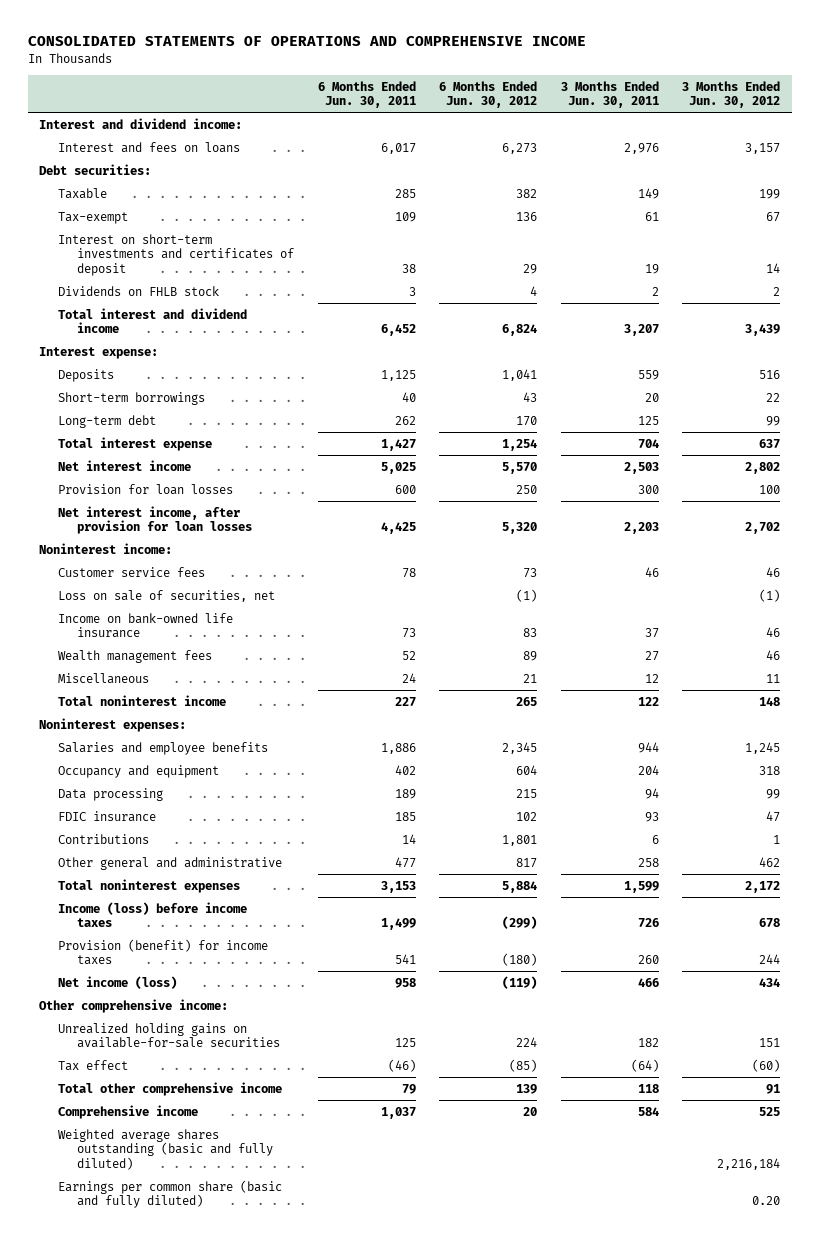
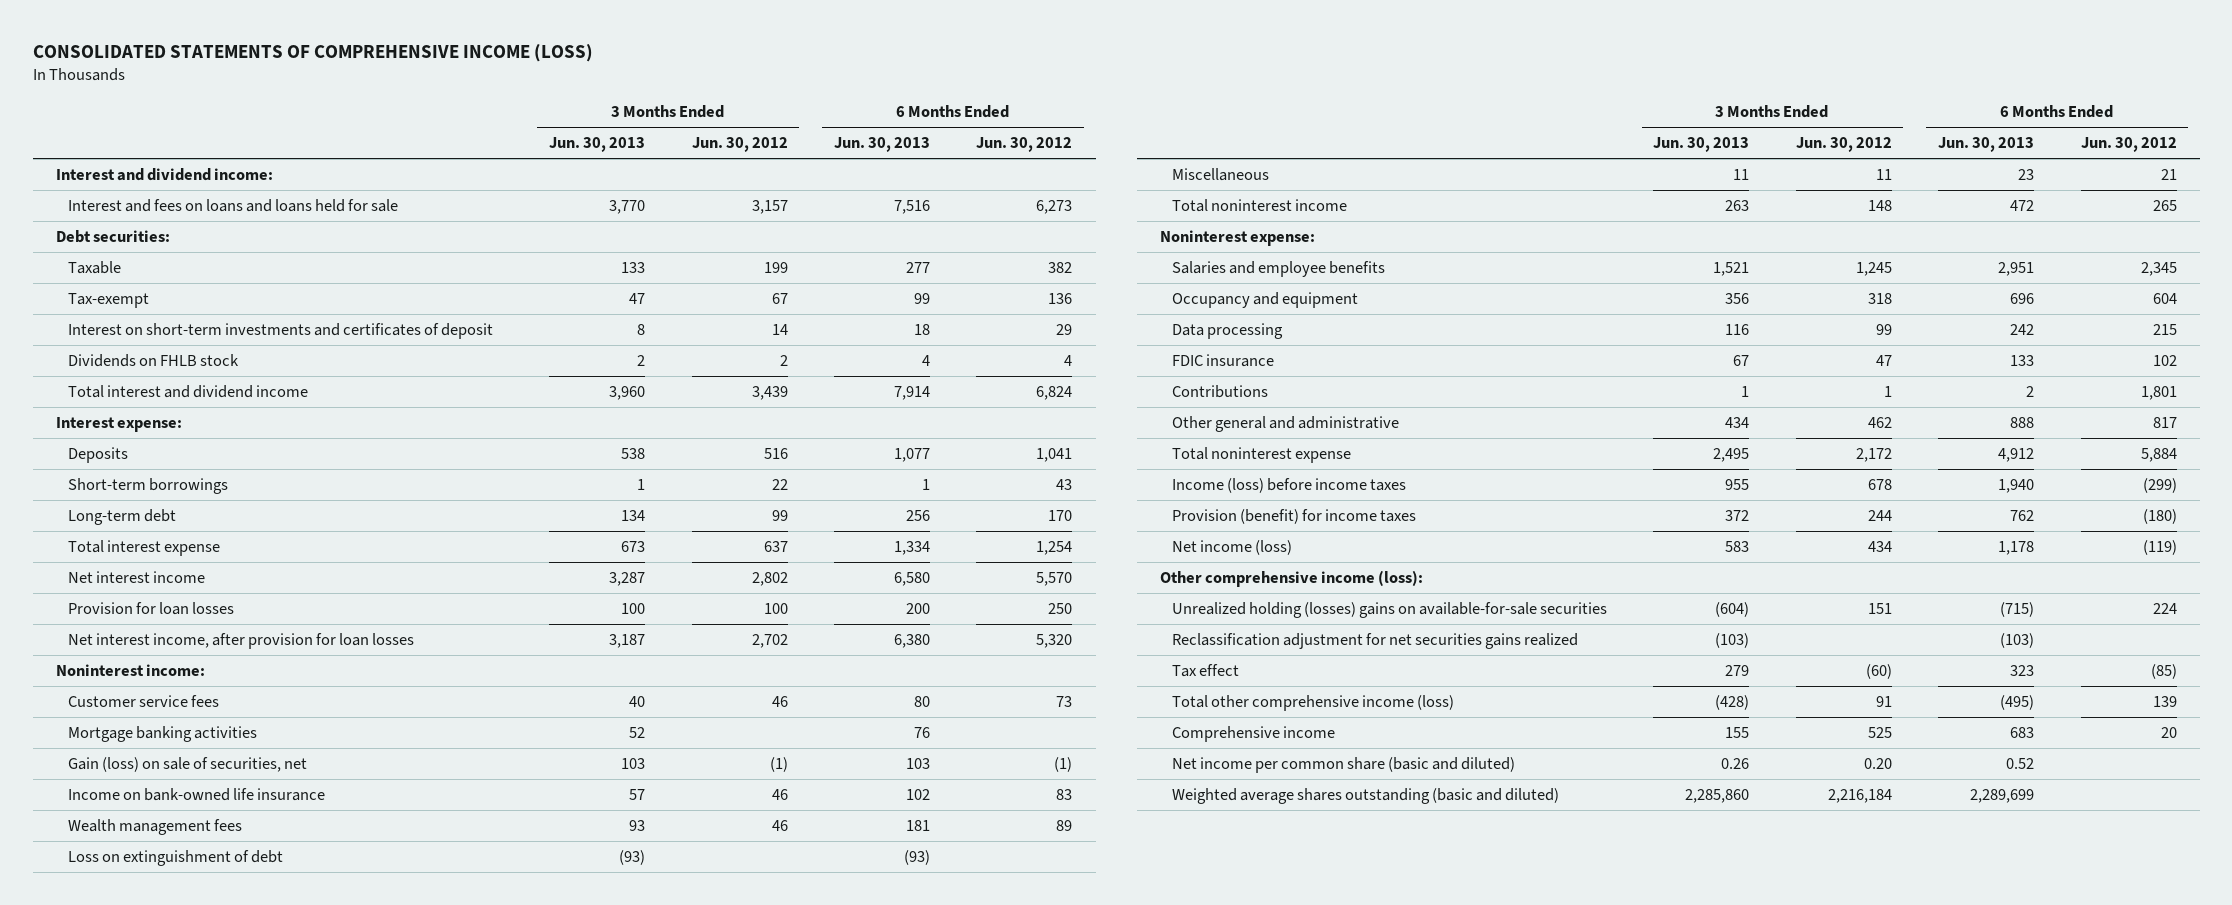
- CONSOLIDATED STATEMENTS OF OPERATIONS AND COMPREHENSIVE INCOME
+ CONSOLIDATED STATEMENTS OF COMPREHENSIVE INCOME (LOSS)
- | 6 Months Ended Jun. 30, 2011 | 6 Months Ended Jun. 30, 2012 | 3 Months Ended Jun. 30, 2011 | 3 Months Ended Jun. 30, 2012
+ | 3 Months Ended Jun. 30, 2013 | 3 Months Ended Jun. 30, 2012 | 6 Months Ended Jun. 30, 2013 | 6 Months Ended Jun. 30, 2012
- Interest and fees on loans | 6,017 | 6,273 | 2,976 | 3,157
+ Interest and fees on loans and loans held for sale | 3,770 | 3,157 | 7,516 | 6,273
- Loss on sale of securities, net | | (1) | | (1)
+ Mortgage banking activities | 52 | | 76 |
+ Gain (loss) on sale of securities, net | 103 | (1) | 103 | (1)
+ Loss on extinguishment of debt | (93) | | (93) |
- Noninterest expenses:
+ Noninterest expense:
- Total noninterest expenses | 3,153 | 5,884 | 1,599 | 2,172
+ Total noninterest expense | 2,495 | 2,172 | 4,912 | 5,884
- Other comprehensive income:
- Unrealized holding gains on available-for-sale securities | 125 | 224 | 182 | 151
+ Other comprehensive income (loss):
+ Unrealized holding (losses) gains on available-for-sale securities | (604) | 151 | (715) | 224
+ Reclassification adjustment for net securities gains realized | (103) | | (103) |
- Total other comprehensive income | 79 | 139 | 118 | 91
+ Total other comprehensive income (loss) | (428) | 91 | (495) | 139
- Weighted average shares outstanding (basic and fully diluted) | | | | 2,216,184
- Earnings per common share (basic and fully diluted) | | | | 0.20
+ Net income per common share (basic and diluted) | 0.26 | 0.20 | 0.52 |
+ Weighted average shares outstanding (basic and diluted) | 2,285,860 | 2,216,184 | 2,289,699 |

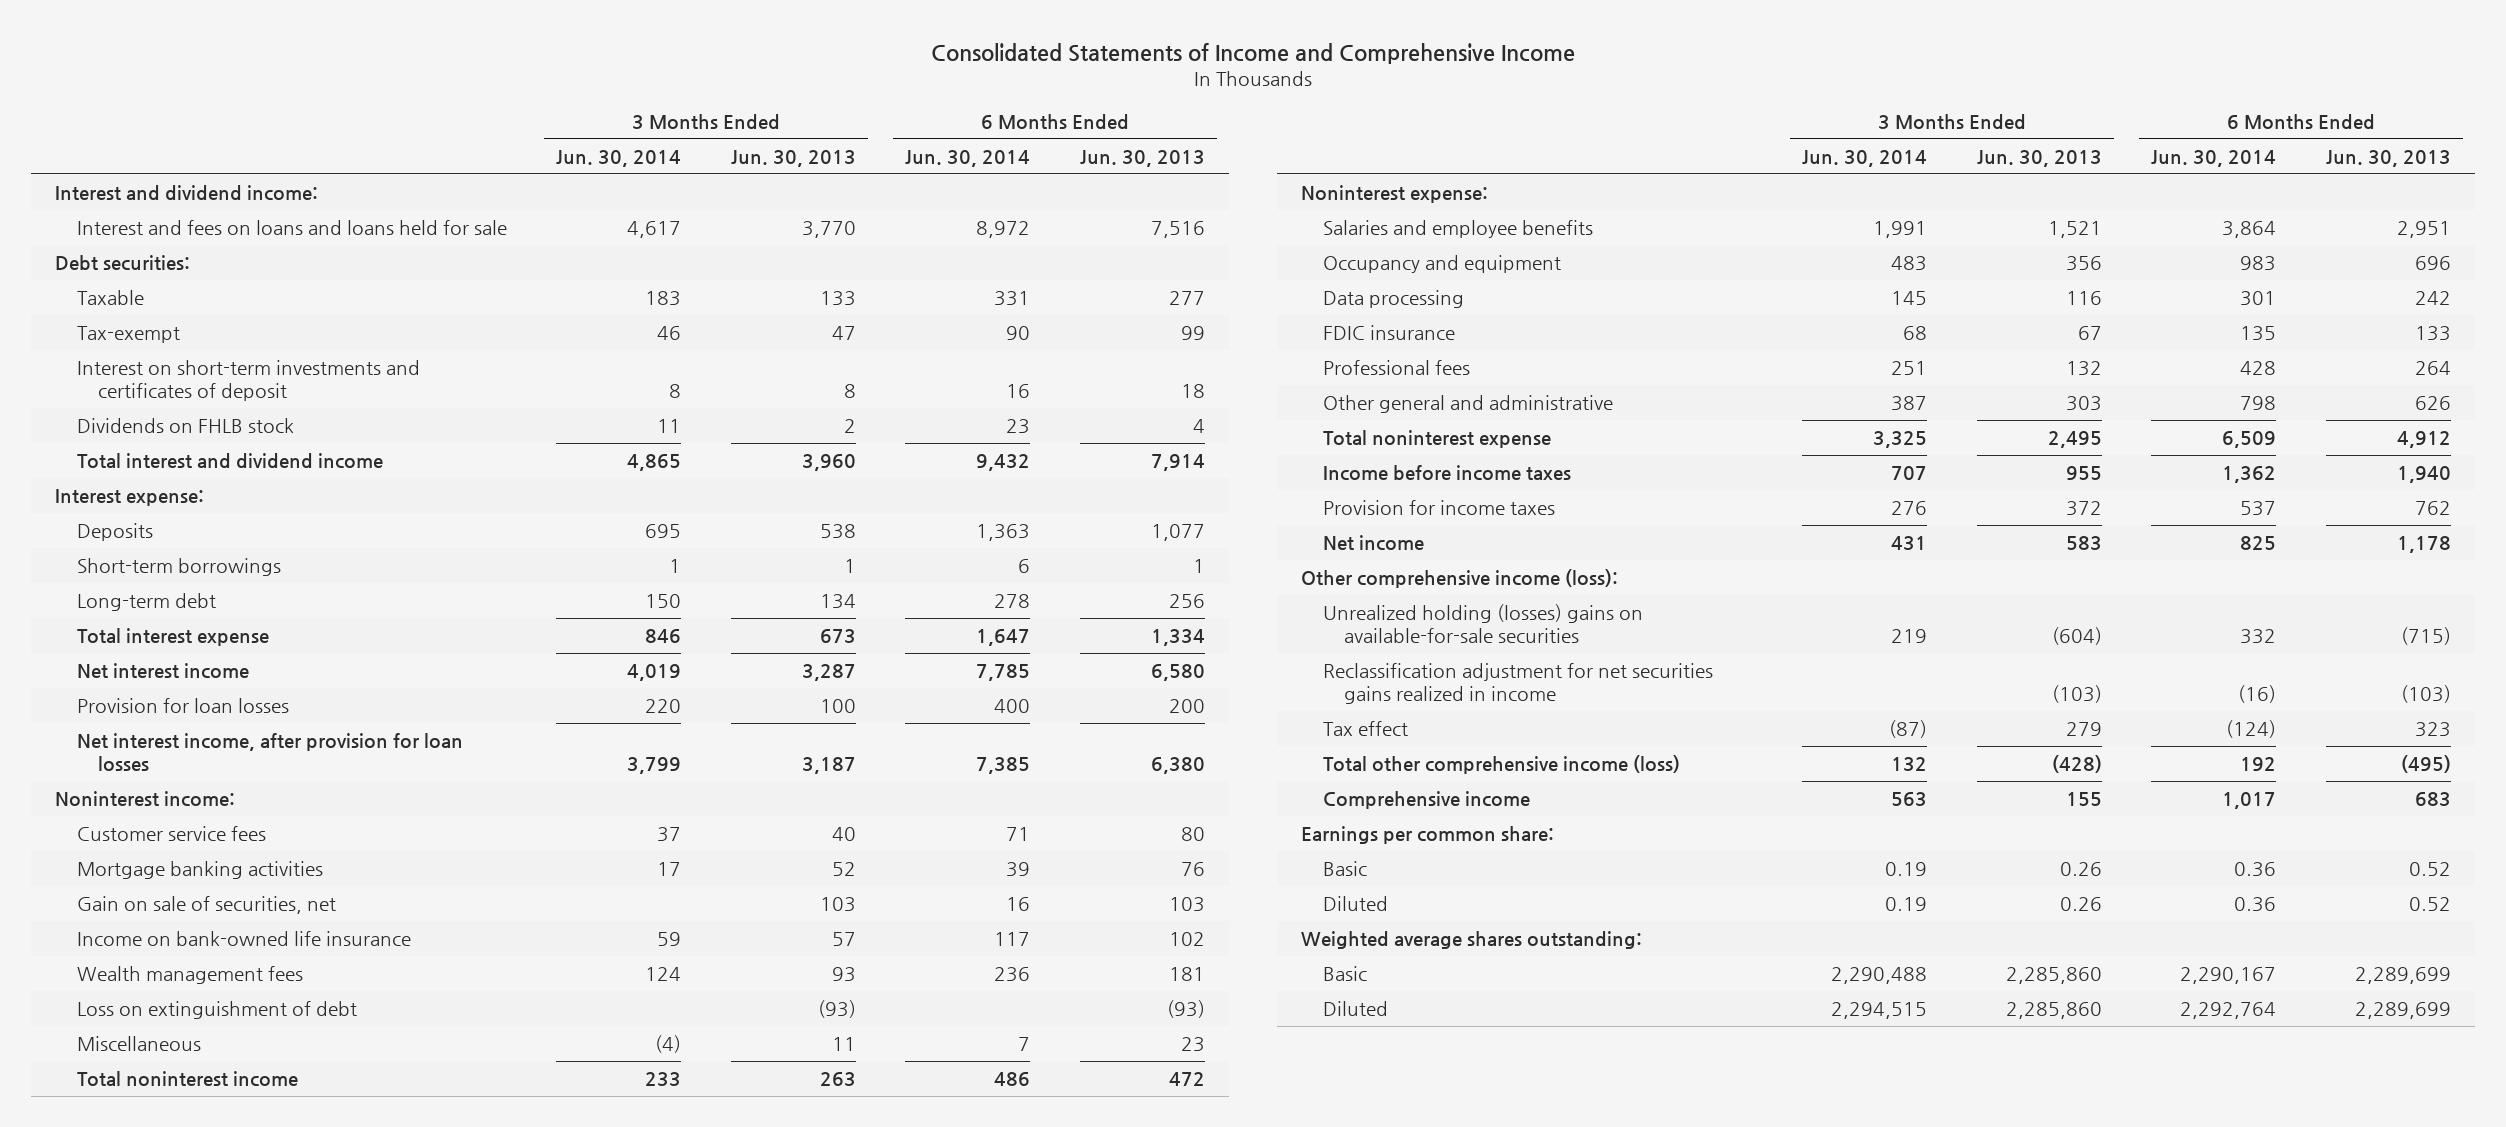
- CONSOLIDATED STATEMENTS OF COMPREHENSIVE INCOME (LOSS)
+ Consolidated Statements of Income and Comprehensive Income
- | 3 Months Ended Jun. 30, 2013 | 3 Months Ended Jun. 30, 2012 | 6 Months Ended Jun. 30, 2013 | 6 Months Ended Jun. 30, 2012
+ | 3 Months Ended Jun. 30, 2014 | 3 Months Ended Jun. 30, 2013 | 6 Months Ended Jun. 30, 2014 | 6 Months Ended Jun. 30, 2013
- Gain (loss) on sale of securities, net | 103 | (1) | 103 | (1)
+ Gain on sale of securities, net | | 103 | 16 | 103
- Contributions | 1 | 1 | 2 | 1,801
- Other general and administrative | 434 | 462 | 888 | 817
+ Professional fees | 251 | 132 | 428 | 264
+ Other general and administrative | 387 | 303 | 798 | 626
- Income (loss) before income taxes | 955 | 678 | 1,940 | (299)
- Provision (benefit) for income taxes | 372 | 244 | 762 | (180)
- Net income (loss) | 583 | 434 | 1,178 | (119)
+ Income before income taxes | 707 | 955 | 1,362 | 1,940
+ Provision for income taxes | 276 | 372 | 537 | 762
+ Net income | 431 | 583 | 825 | 1,178
- Reclassification adjustment for net securities gains realized | (103) | | (103) |
+ Reclassification adjustment for net securities gains realized in income | | (103) | (16) | (103)
- Net income per common share (basic and diluted) | 0.26 | 0.20 | 0.52 |
- Weighted average shares outstanding (basic and diluted) | 2,285,860 | 2,216,184 | 2,289,699 |
+ Earnings per common share:
+ Basic | 0.19 | 0.26 | 0.36 | 0.52
+ Diluted | 0.19 | 0.26 | 0.36 | 0.52
+ Weighted average shares outstanding:
+ Basic | 2,290,488 | 2,285,860 | 2,290,167 | 2,289,699
+ Diluted | 2,294,515 | 2,285,860 | 2,292,764 | 2,289,699

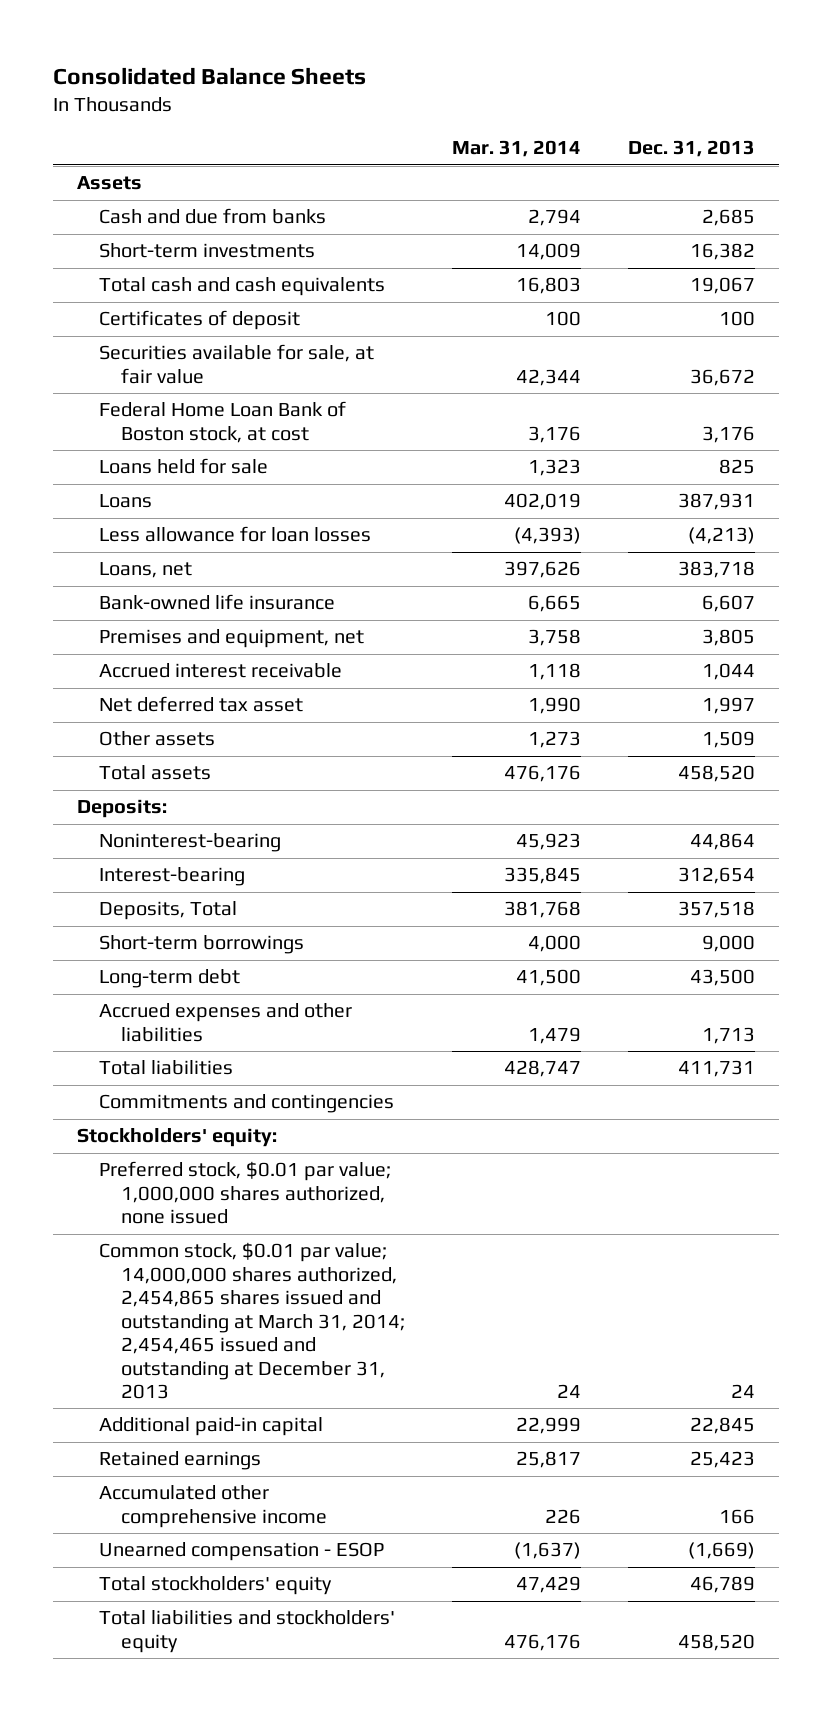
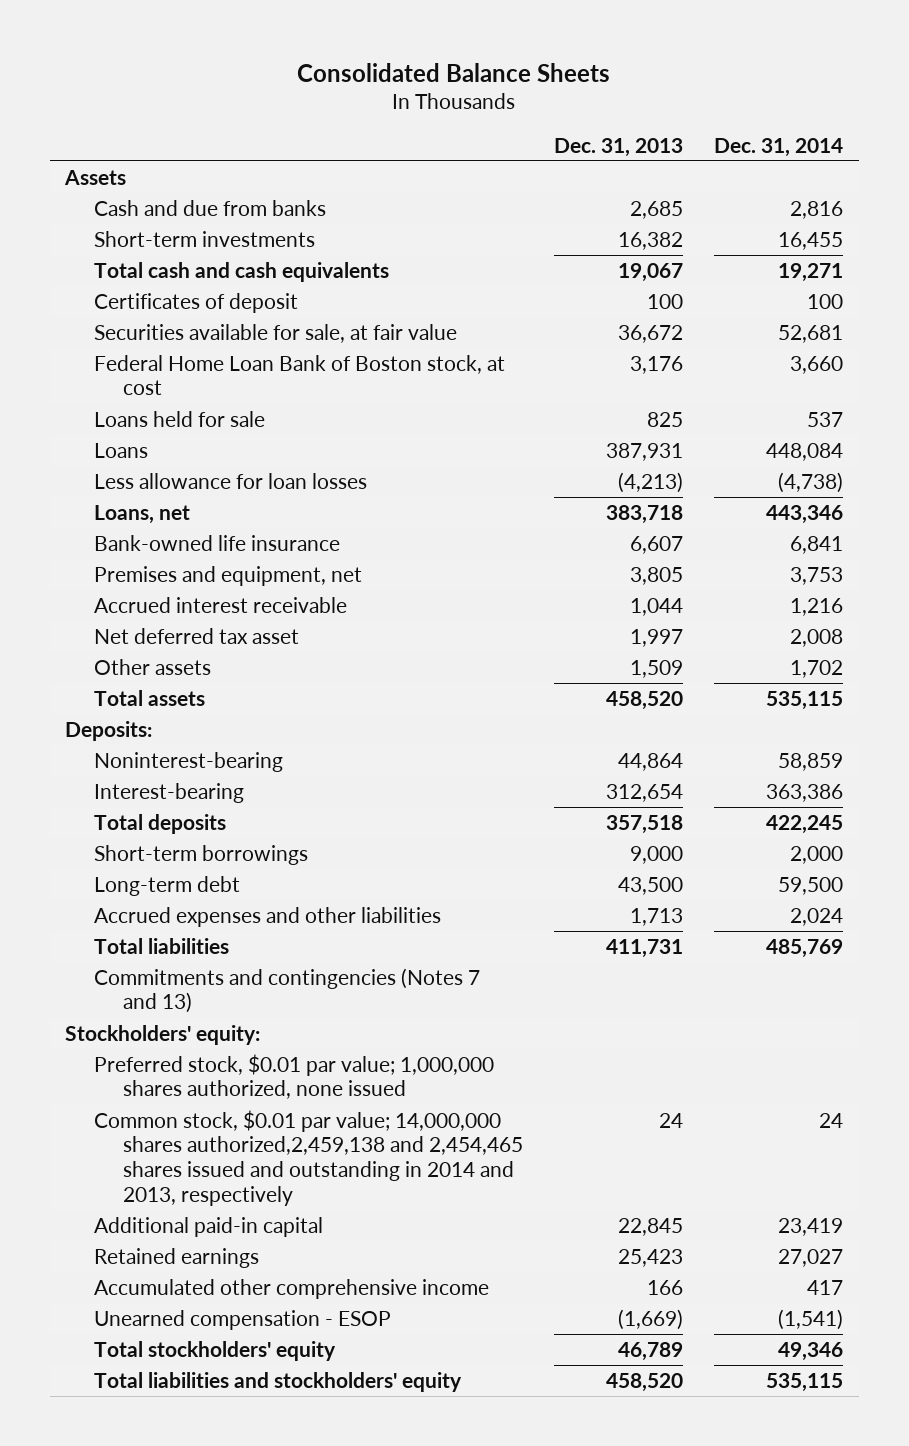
- | Mar. 31, 2014 | Dec. 31, 2013
+ | Dec. 31, 2013 | Dec. 31, 2014
- Deposits, Total | 381,768 | 357,518
+ Total deposits | 357,518 | 422,245
- Commitments and contingencies
+ Commitments and contingencies (Notes 7 and 13)
- Common stock, $0.01 par value; 14,000,000 shares authorized, 2,454,865 shares issued and outstanding at March 31, 2014; 2,454,465 issued and outstanding at December 31, 2013 | 24 | 24
+ Common stock, $0.01 par value; 14,000,000 shares authorized,2,459,138 and 2,454,465 shares issued and outstanding in 2014 and 2013, respectively | 24 | 24

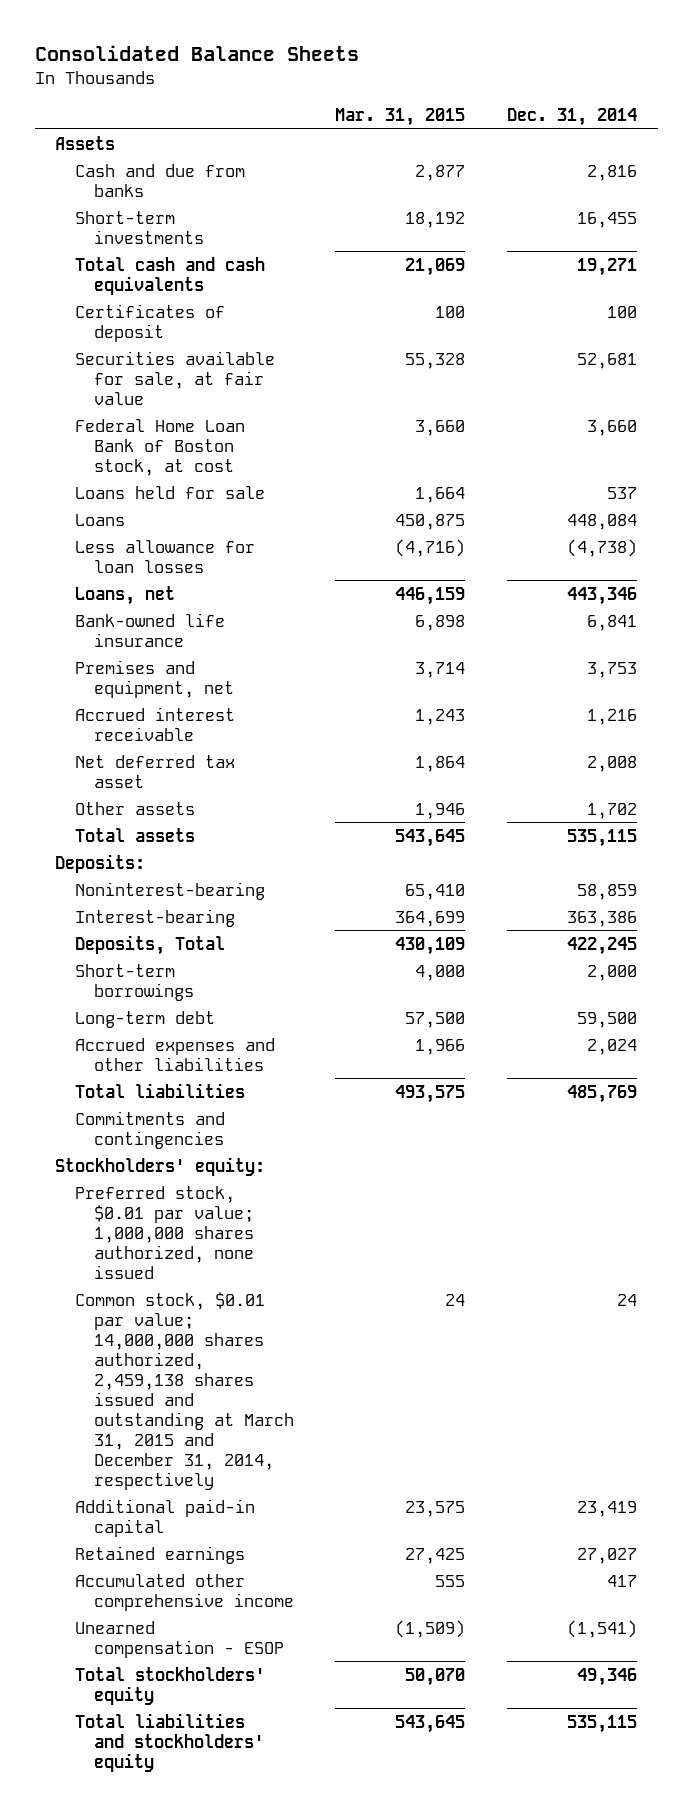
- | Dec. 31, 2013 | Dec. 31, 2014
+ | Mar. 31, 2015 | Dec. 31, 2014
- Total deposits | 357,518 | 422,245
+ Deposits, Total | 430,109 | 422,245
- Commitments and contingencies (Notes 7 and 13)
+ Commitments and contingencies
- Common stock, $0.01 par value; 14,000,000 shares authorized,2,459,138 and 2,454,465 shares issued and outstanding in 2014 and 2013, respectively | 24 | 24
+ Common stock, $0.01 par value; 14,000,000 shares authorized, 2,459,138 shares issued and outstanding at March 31, 2015 and December 31, 2014, respectively | 24 | 24

